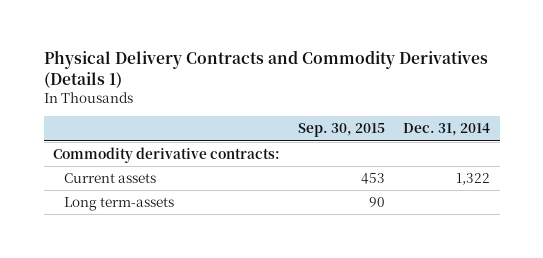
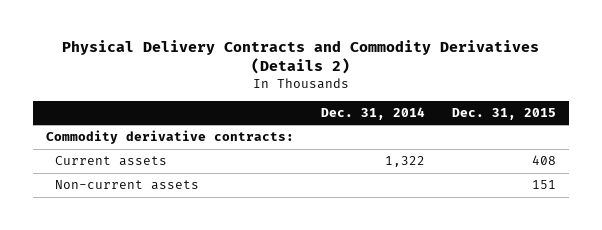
- Physical Delivery Contracts and Commodity Derivatives (Details 1)
+ Physical Delivery Contracts and Commodity Derivatives (Details 2)
- | Sep. 30, 2015 | Dec. 31, 2014
+ | Dec. 31, 2014 | Dec. 31, 2015
- Long term-assets | 90 |
+ Non-current assets | | 151

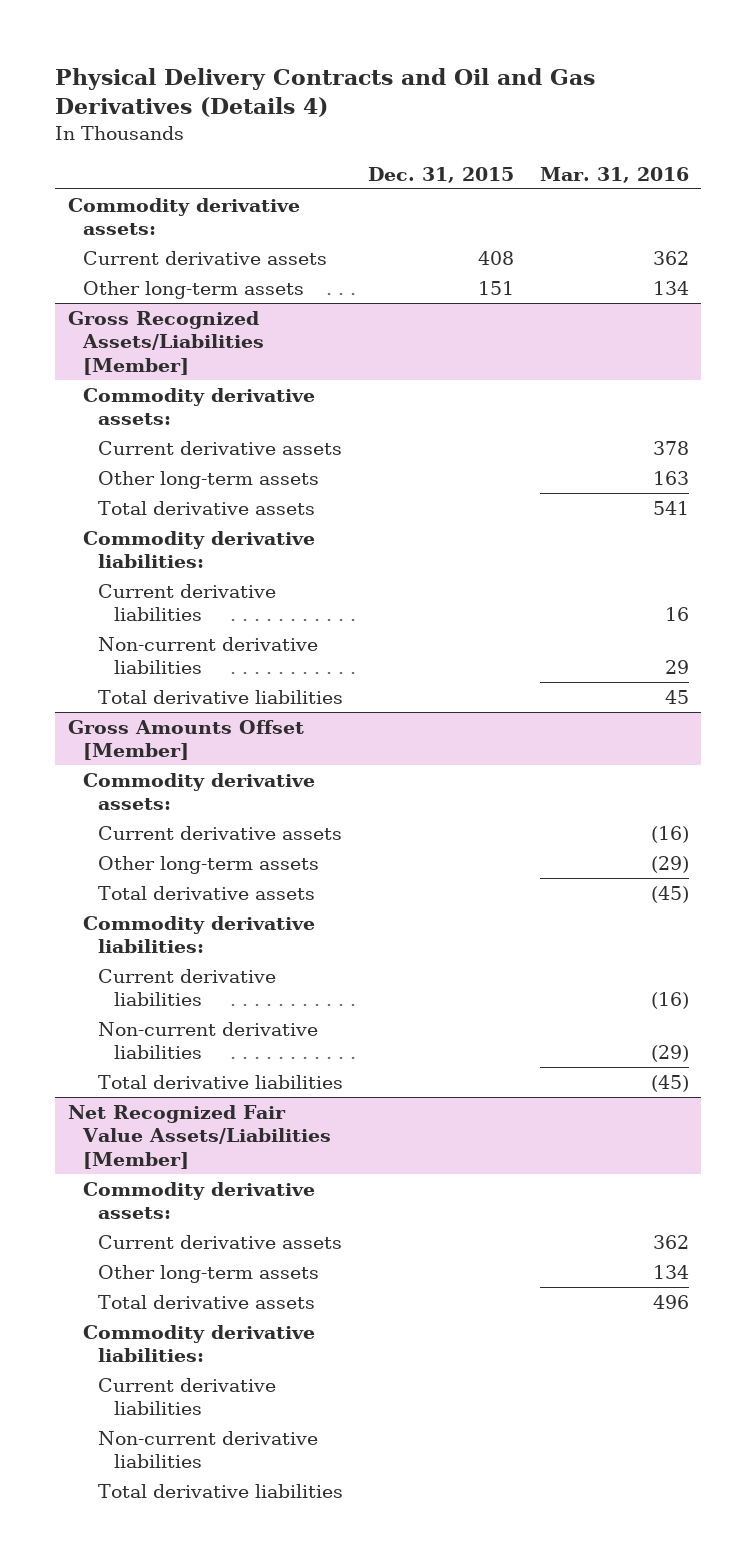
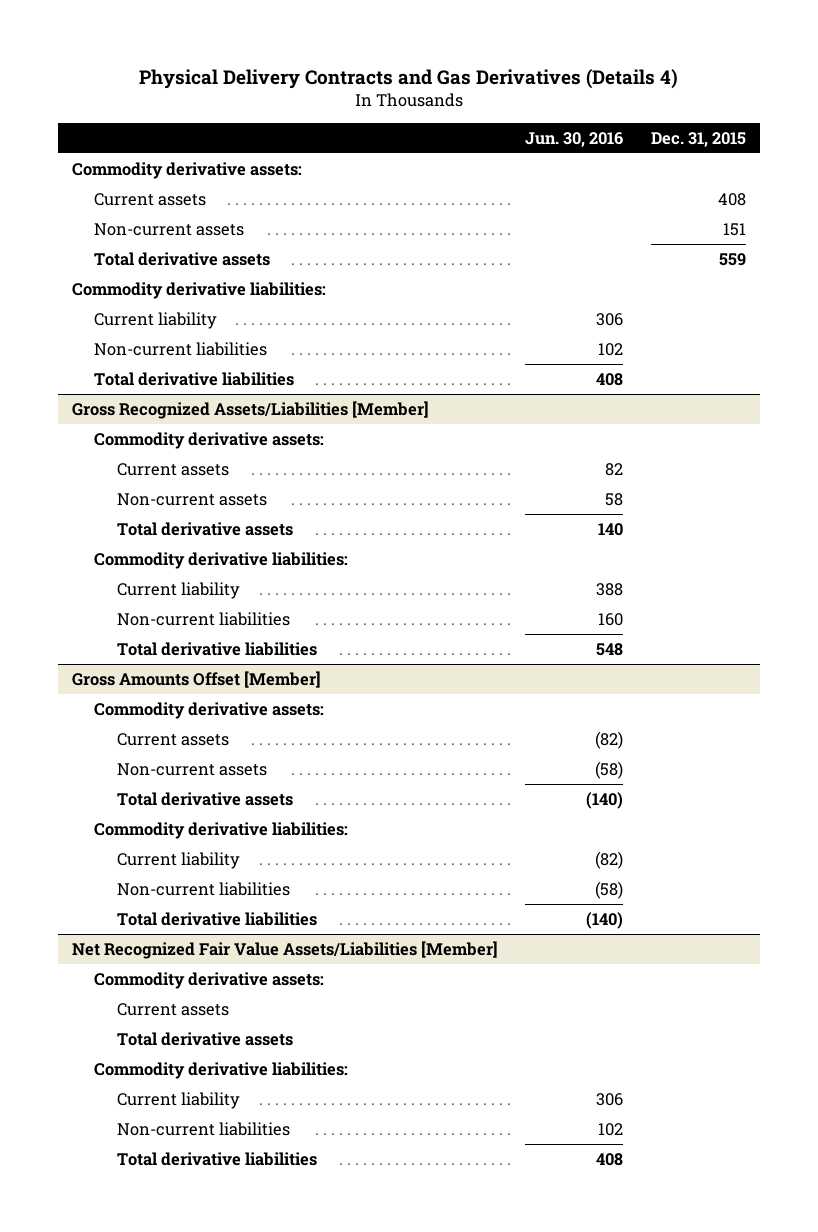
- Physical Delivery Contracts and Oil and Gas Derivatives (Details 4)
+ Physical Delivery Contracts and Gas Derivatives (Details 4)
- | Dec. 31, 2015 | Mar. 31, 2016
+ | Jun. 30, 2016 | Dec. 31, 2015
- Current derivative assets | 408 | 362
- Other long-term assets | 151 | 134
+ Current assets | | 408
+ Non-current assets | | 151
+ Total derivative assets | | 559
+ Commodity derivative liabilities:
+ Current liability | 306 |
+ Non-current liabilities | 102 |
+ Total derivative liabilities | 408 |
@ Gross Recognized Assets/Liabilities [Member]
- Current derivative assets | | 378
- Other long-term assets | | 163
+ Current assets | 82 |
+ Non-current assets | 58 |
- Current derivative liabilities | | 16
- Non-current derivative liabilities | | 29
+ Current liability | 388 |
+ Non-current liabilities | 160 |
@ Gross Amounts Offset [Member]
- Current derivative assets | | (16)
- Other long-term assets | | (29)
+ Current assets | (82) |
+ Non-current assets | (58) |
- Current derivative liabilities | | (16)
- Non-current derivative liabilities | | (29)
+ Current liability | (82) |
+ Non-current liabilities | (58) |
@ Net Recognized Fair Value Assets/Liabilities [Member]
- Current derivative assets | | 362
- Other long-term assets | | 134
+ Current assets
- Current derivative liabilities
- Non-current derivative liabilities
+ Current liability | 306 |
+ Non-current liabilities | 102 |

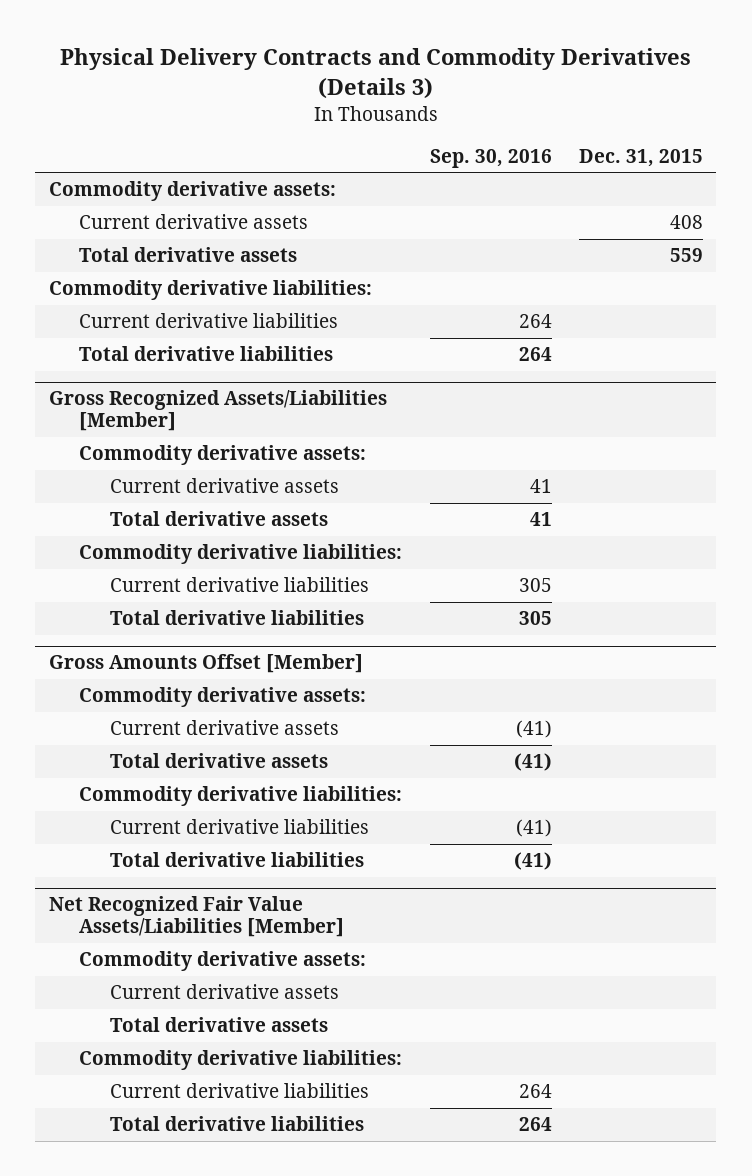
- Physical Delivery Contracts and Gas Derivatives (Details 4)
+ Physical Delivery Contracts and Commodity Derivatives (Details 3)
- | Jun. 30, 2016 | Dec. 31, 2015
+ | Sep. 30, 2016 | Dec. 31, 2015
- Current assets | | 408
- Non-current assets | | 151
+ Current derivative assets | | 408
- Current liability | 306 |
- Non-current liabilities | 102 |
+ Current derivative liabilities | 264 |
@ Gross Recognized Assets/Liabilities [Member]
- Current assets | 82 |
- Non-current assets | 58 |
+ Current derivative assets | 41 |
- Current liability | 388 |
- Non-current liabilities | 160 |
+ Current derivative liabilities | 305 |
@ Gross Amounts Offset [Member]
- Current assets | (82) |
- Non-current assets | (58) |
+ Current derivative assets | (41) |
- Current liability | (82) |
- Non-current liabilities | (58) |
+ Current derivative liabilities | (41) |
@ Net Recognized Fair Value Assets/Liabilities [Member]
- Current assets
+ Current derivative assets
- Current liability | 306 |
- Non-current liabilities | 102 |
+ Current derivative liabilities | 264 |

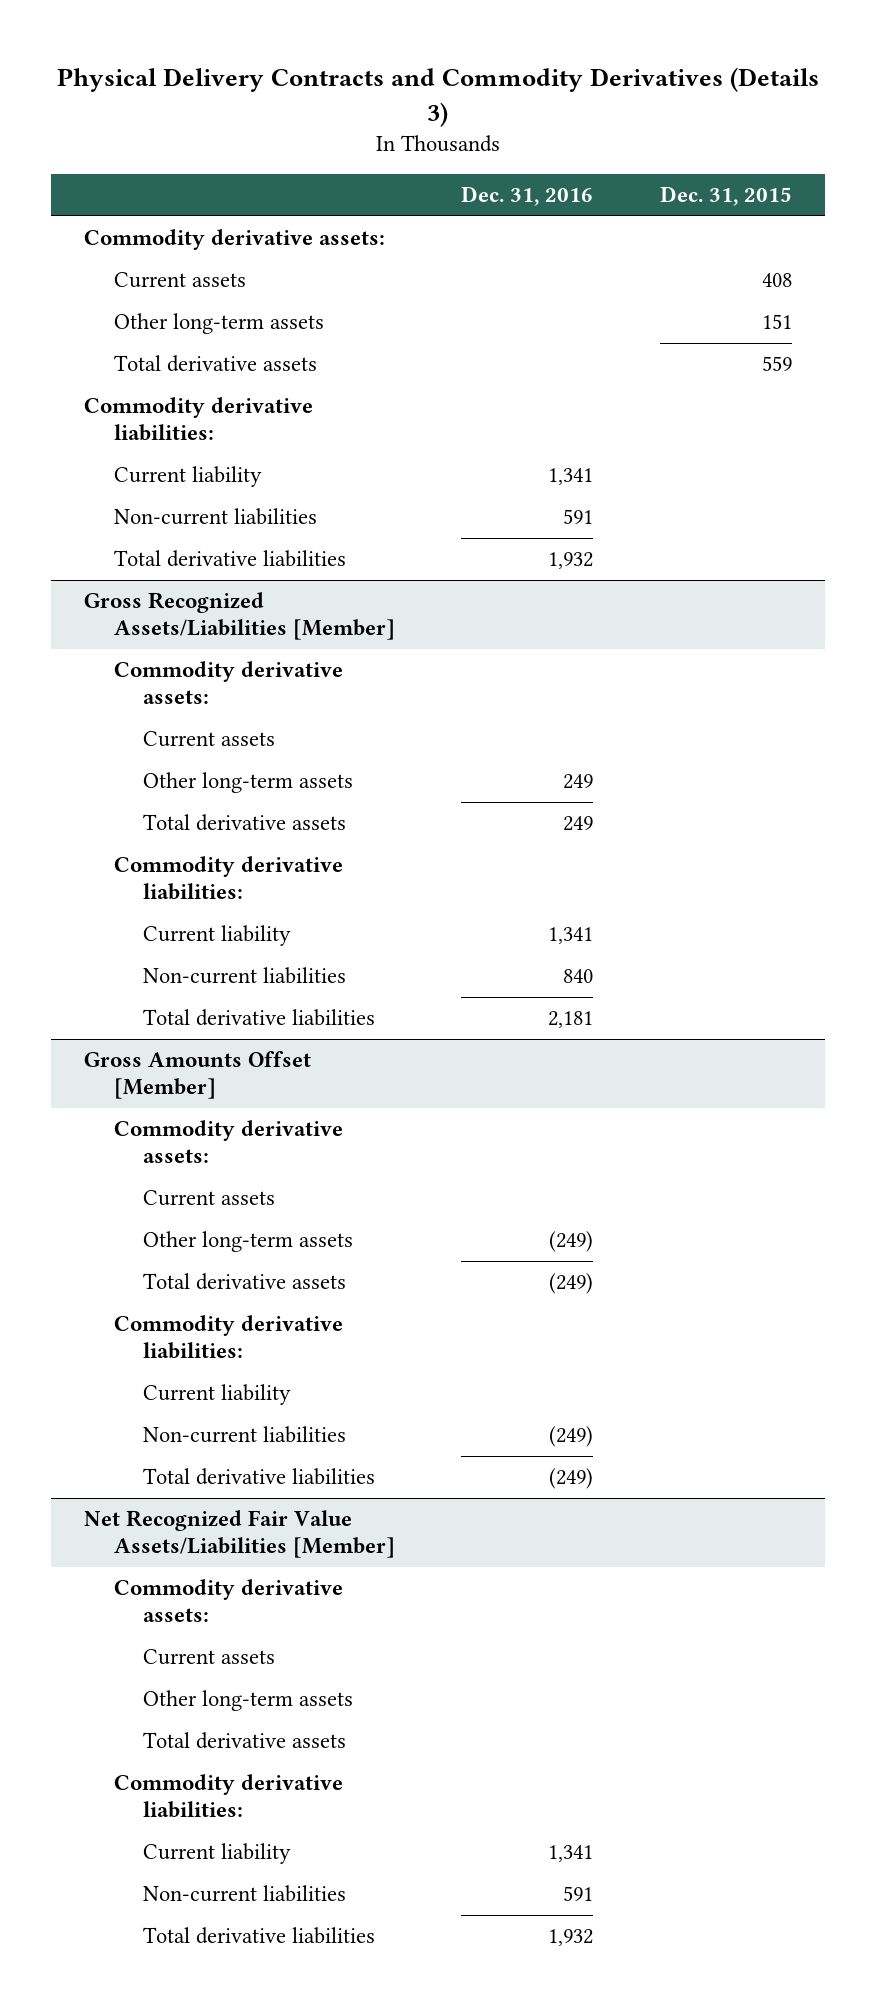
- | Sep. 30, 2016 | Dec. 31, 2015
+ | Dec. 31, 2016 | Dec. 31, 2015
- Current derivative assets | | 408
+ Current assets | | 408
+ Other long-term assets | | 151
- Current derivative liabilities | 264 |
+ Current liability | 1,341 |
+ Non-current liabilities | 591 |
@ Gross Recognized Assets/Liabilities [Member]
- Current derivative assets | 41 |
+ Current assets
+ Other long-term assets | 249 |
- Current derivative liabilities | 305 |
+ Current liability | 1,341 |
+ Non-current liabilities | 840 |
@ Gross Amounts Offset [Member]
- Current derivative assets | (41) |
+ Current assets
+ Other long-term assets | (249) |
- Current derivative liabilities | (41) |
+ Current liability
+ Non-current liabilities | (249) |
@ Net Recognized Fair Value Assets/Liabilities [Member]
- Current derivative assets
+ Current assets
+ Other long-term assets
- Current derivative liabilities | 264 |
+ Current liability | 1,341 |
+ Non-current liabilities | 591 |

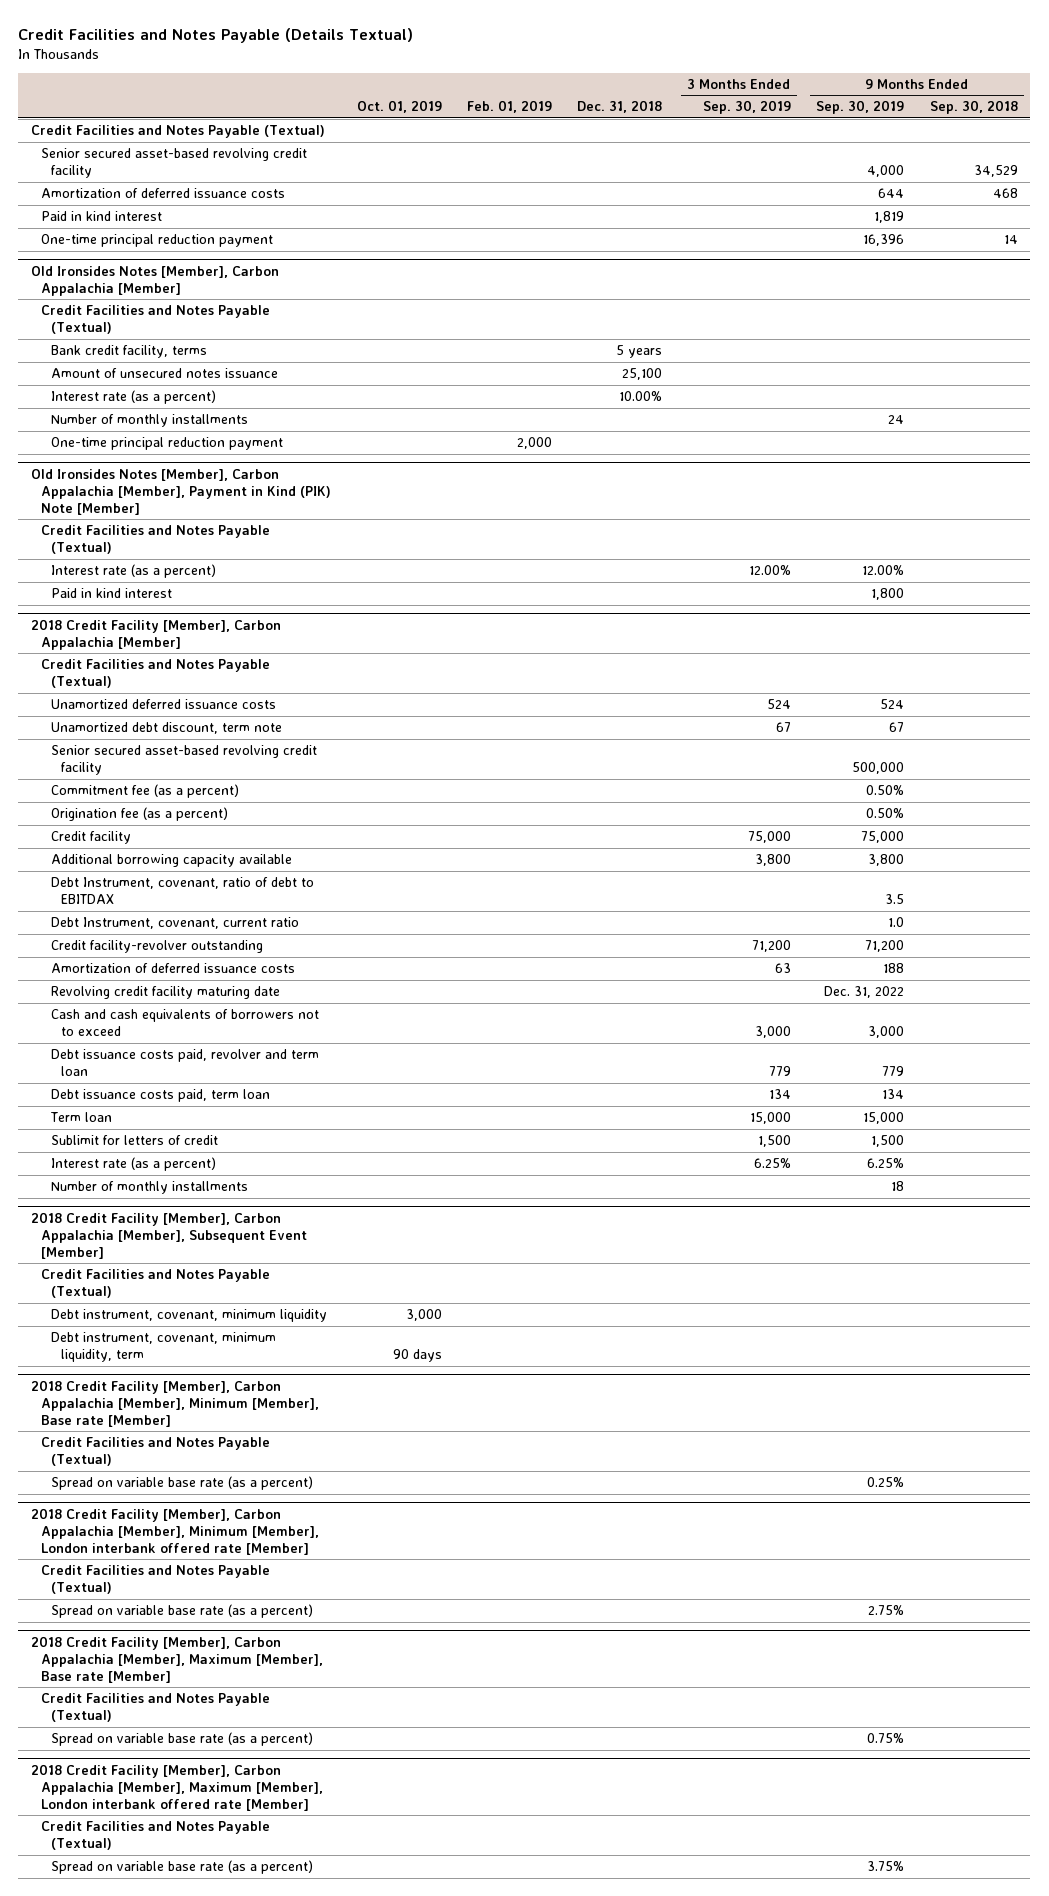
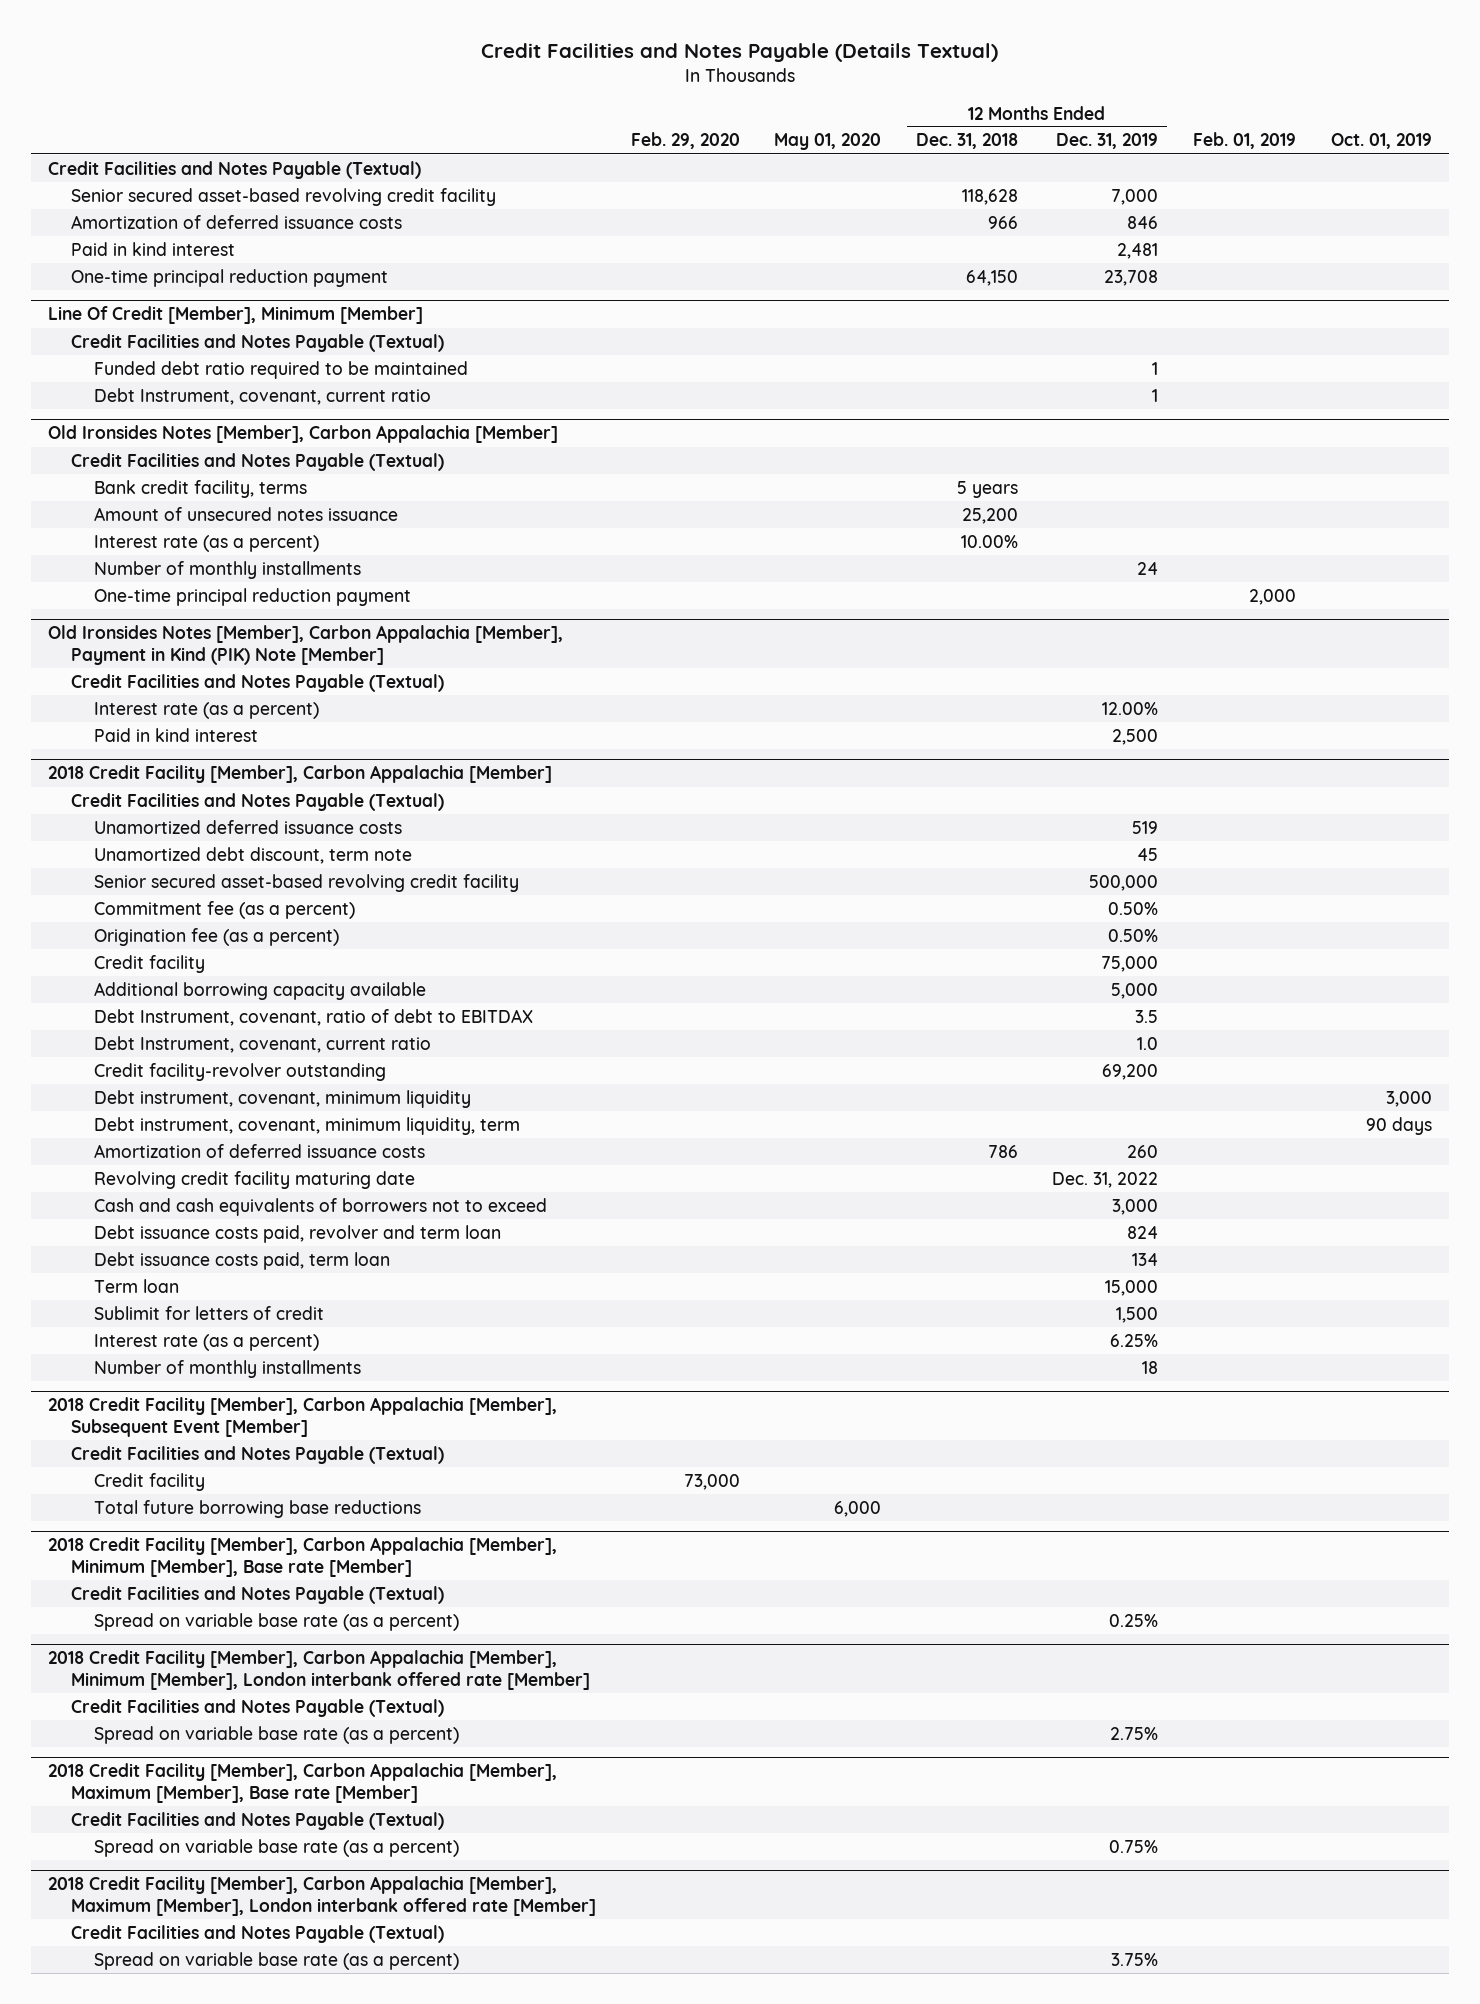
- | Oct. 01, 2019 | Feb. 01, 2019 | Dec. 31, 2018 | 3 Months Ended Sep. 30, 2019 | 9 Months Ended Sep. 30, 2019 | 9 Months Ended Sep. 30, 2018
+ | Feb. 29, 2020 | May 01, 2020 | 12 Months Ended Dec. 31, 2018 | 12 Months Ended Dec. 31, 2019 | Feb. 01, 2019 | Oct. 01, 2019
+ Line Of Credit [Member], Minimum [Member]
+ Credit Facilities and Notes Payable (Textual)
+ Funded debt ratio required to be maintained | | | | 1 | |
+ Debt Instrument, covenant, current ratio | | | | 1 | |
@ 2018 Credit Facility [Member], Carbon Appalachia [Member]
+ Debt instrument, covenant, minimum liquidity | | | | | | 3,000
+ Debt instrument, covenant, minimum liquidity, term | | | | | | 90 days
@ 2018 Credit Facility [Member], Carbon Appalachia [Member], Subsequent Event [Member]
- Debt instrument, covenant, minimum liquidity | 3,000 | | | | |
- Debt instrument, covenant, minimum liquidity, term | 90 days | | | | |
+ Credit facility | 73,000 | | | | |
+ Total future borrowing base reductions | | 6,000 | | | |

